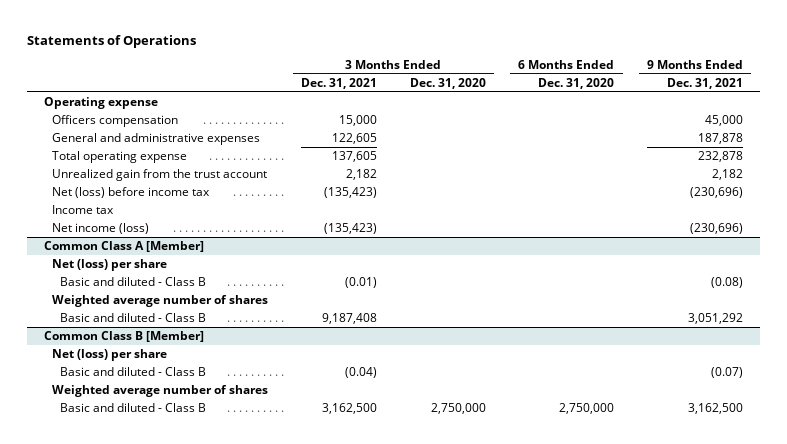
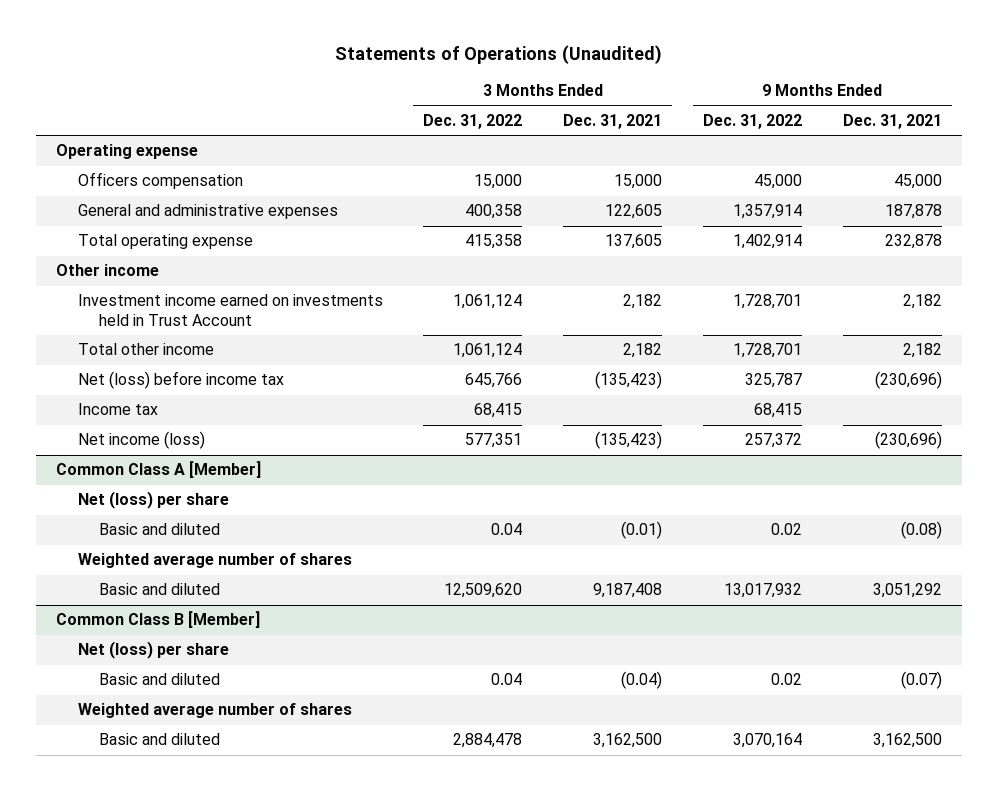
- Statements of Operations
+ Statements of Operations (Unaudited)
- | 3 Months Ended Dec. 31, 2021 | 3 Months Ended Dec. 31, 2020 | 6 Months Ended Dec. 31, 2020 | 9 Months Ended Dec. 31, 2021
+ | 3 Months Ended Dec. 31, 2022 | 3 Months Ended Dec. 31, 2021 | 9 Months Ended Dec. 31, 2022 | 9 Months Ended Dec. 31, 2021
- Unrealized gain from the trust account | 2,182 | | | 2,182
+ Other income
+ Investment income earned on investments held in Trust Account | 1,061,124 | 2,182 | 1,728,701 | 2,182
+ Total other income | 1,061,124 | 2,182 | 1,728,701 | 2,182
@ Common Class A [Member]
- Basic and diluted - Class B | (0.01) | | | (0.08)
+ Basic and diluted | 0.04 | (0.01) | 0.02 | (0.08)
- Basic and diluted - Class B | 9,187,408 | | | 3,051,292
+ Basic and diluted | 12,509,620 | 9,187,408 | 13,017,932 | 3,051,292
@ Common Class B [Member]
- Basic and diluted - Class B | (0.04) | | | (0.07)
+ Basic and diluted | 0.04 | (0.04) | 0.02 | (0.07)
- Basic and diluted - Class B | 3,162,500 | 2,750,000 | 2,750,000 | 3,162,500
+ Basic and diluted | 2,884,478 | 3,162,500 | 3,070,164 | 3,162,500

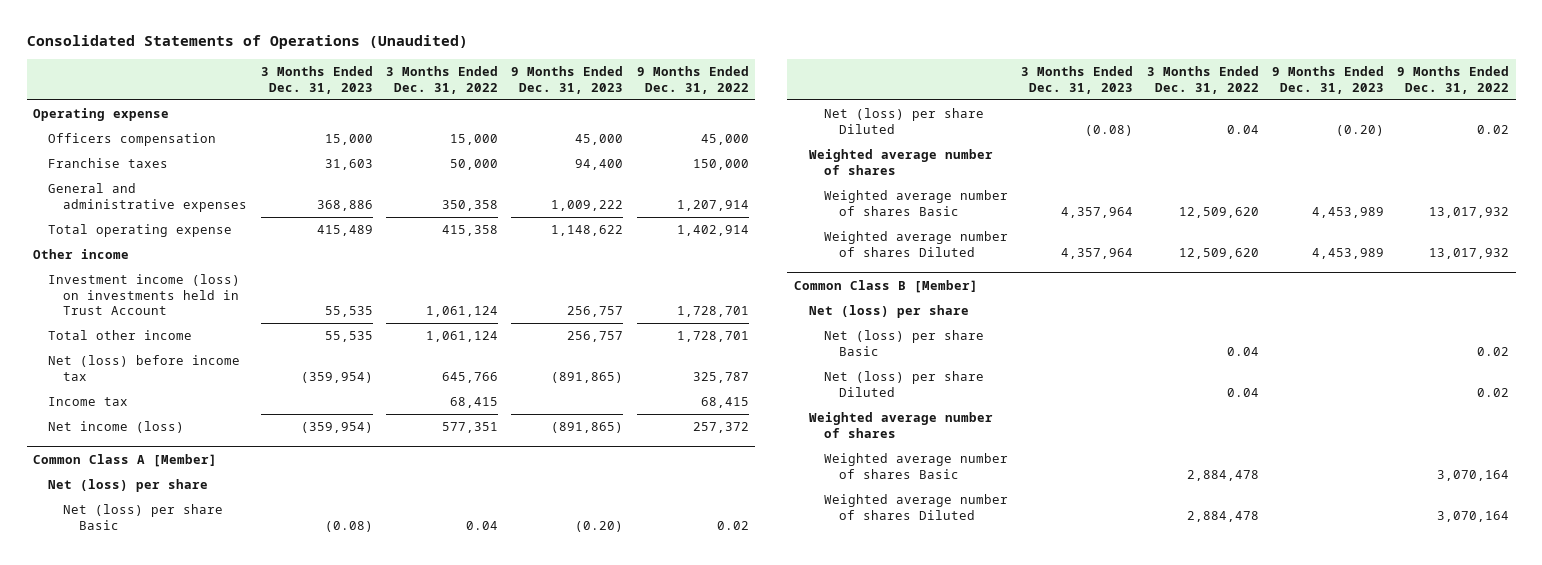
- Statements of Operations (Unaudited)
+ Consolidated Statements of Operations (Unaudited)
- | 3 Months Ended Dec. 31, 2022 | 3 Months Ended Dec. 31, 2021 | 9 Months Ended Dec. 31, 2022 | 9 Months Ended Dec. 31, 2021
+ | 3 Months Ended Dec. 31, 2023 | 3 Months Ended Dec. 31, 2022 | 9 Months Ended Dec. 31, 2023 | 9 Months Ended Dec. 31, 2022
- General and administrative expenses | 400,358 | 122,605 | 1,357,914 | 187,878
+ Franchise taxes | 31,603 | 50,000 | 94,400 | 150,000
+ General and administrative expenses | 368,886 | 350,358 | 1,009,222 | 1,207,914
- Investment income earned on investments held in Trust Account | 1,061,124 | 2,182 | 1,728,701 | 2,182
+ Investment income (loss) on investments held in Trust Account | 55,535 | 1,061,124 | 256,757 | 1,728,701
@ Common Class A [Member]
- Basic and diluted | 0.04 | (0.01) | 0.02 | (0.08)
+ Net (loss) per share Basic | (0.08) | 0.04 | (0.20) | 0.02
+ Net (loss) per share Diluted | (0.08) | 0.04 | (0.20) | 0.02
- Basic and diluted | 12,509,620 | 9,187,408 | 13,017,932 | 3,051,292
+ Weighted average number of shares Basic | 4,357,964 | 12,509,620 | 4,453,989 | 13,017,932
+ Weighted average number of shares Diluted | 4,357,964 | 12,509,620 | 4,453,989 | 13,017,932
@ Common Class B [Member]
- Basic and diluted | 0.04 | (0.04) | 0.02 | (0.07)
+ Net (loss) per share Basic | | 0.04 | | 0.02
+ Net (loss) per share Diluted | | 0.04 | | 0.02
- Basic and diluted | 2,884,478 | 3,162,500 | 3,070,164 | 3,162,500
+ Weighted average number of shares Basic | | 2,884,478 | | 3,070,164
+ Weighted average number of shares Diluted | | 2,884,478 | | 3,070,164

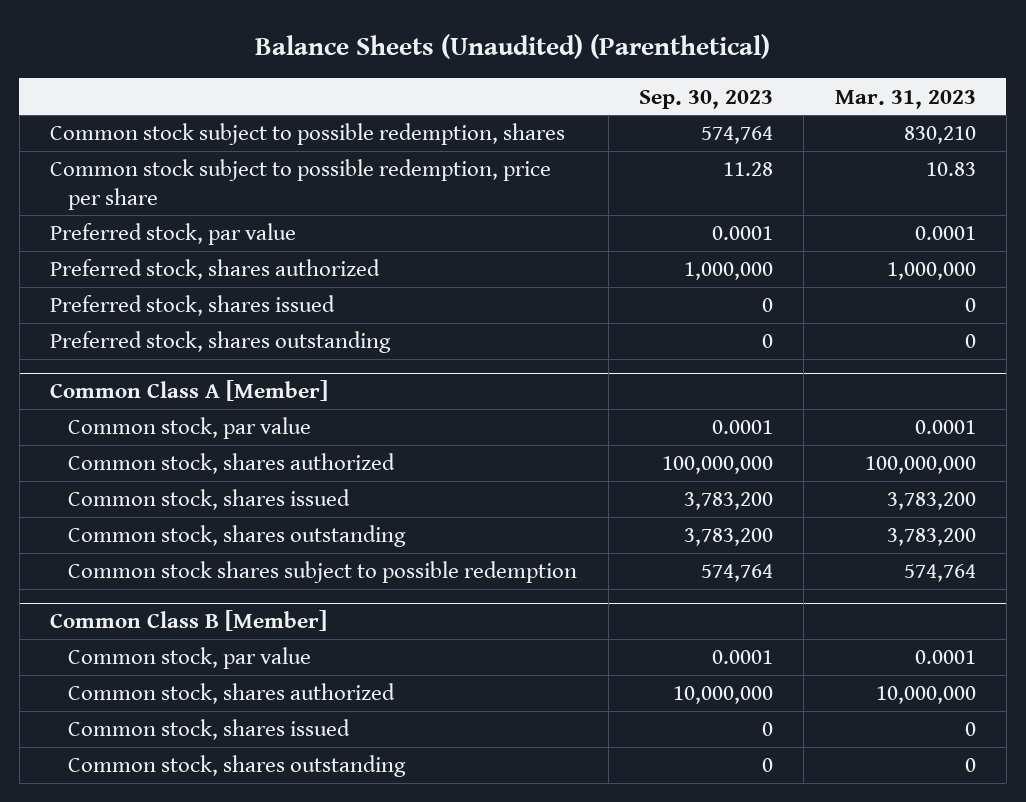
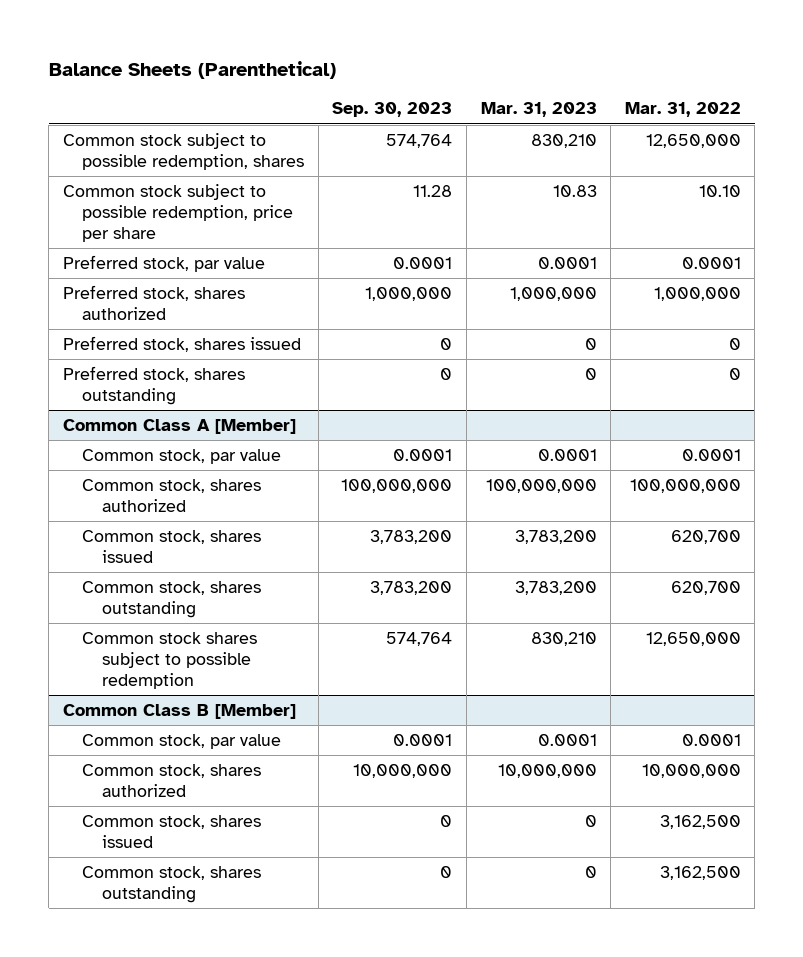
- Balance Sheets (Unaudited) (Parenthetical)
+ Balance Sheets (Parenthetical)
- | Sep. 30, 2023 | Mar. 31, 2023
+ | Sep. 30, 2023 | Mar. 31, 2023 | Mar. 31, 2022
@ Common Class A [Member]
- Common stock shares subject to possible redemption | 574,764 | 574,764
+ Common stock shares subject to possible redemption | 574,764 | 830,210 | 12,650,000

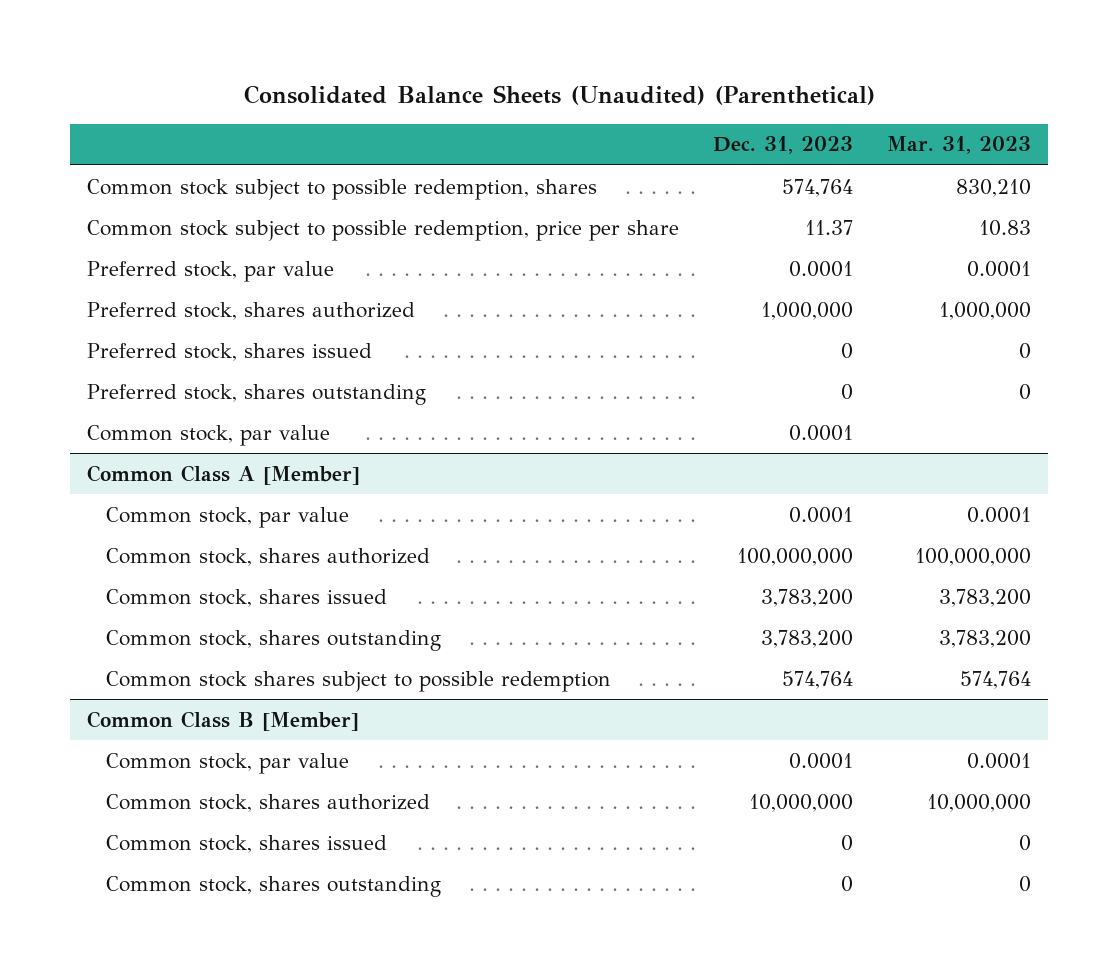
- Balance Sheets (Parenthetical)
+ Consolidated Balance Sheets (Unaudited) (Parenthetical)
- | Sep. 30, 2023 | Mar. 31, 2023 | Mar. 31, 2022
+ | Dec. 31, 2023 | Mar. 31, 2023
+ Common stock, par value | 0.0001 |
@ Common Class A [Member]
- Common stock shares subject to possible redemption | 574,764 | 830,210 | 12,650,000
+ Common stock shares subject to possible redemption | 574,764 | 574,764

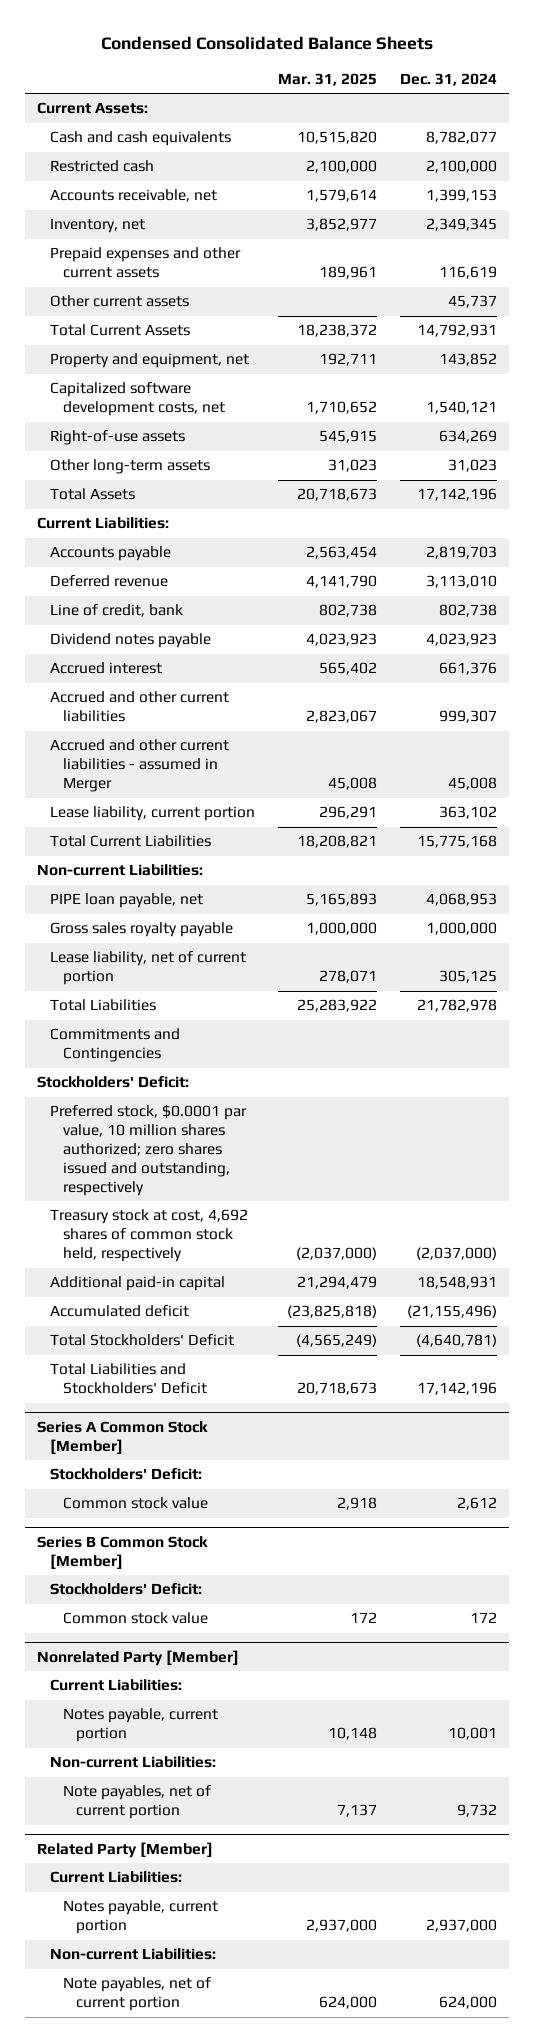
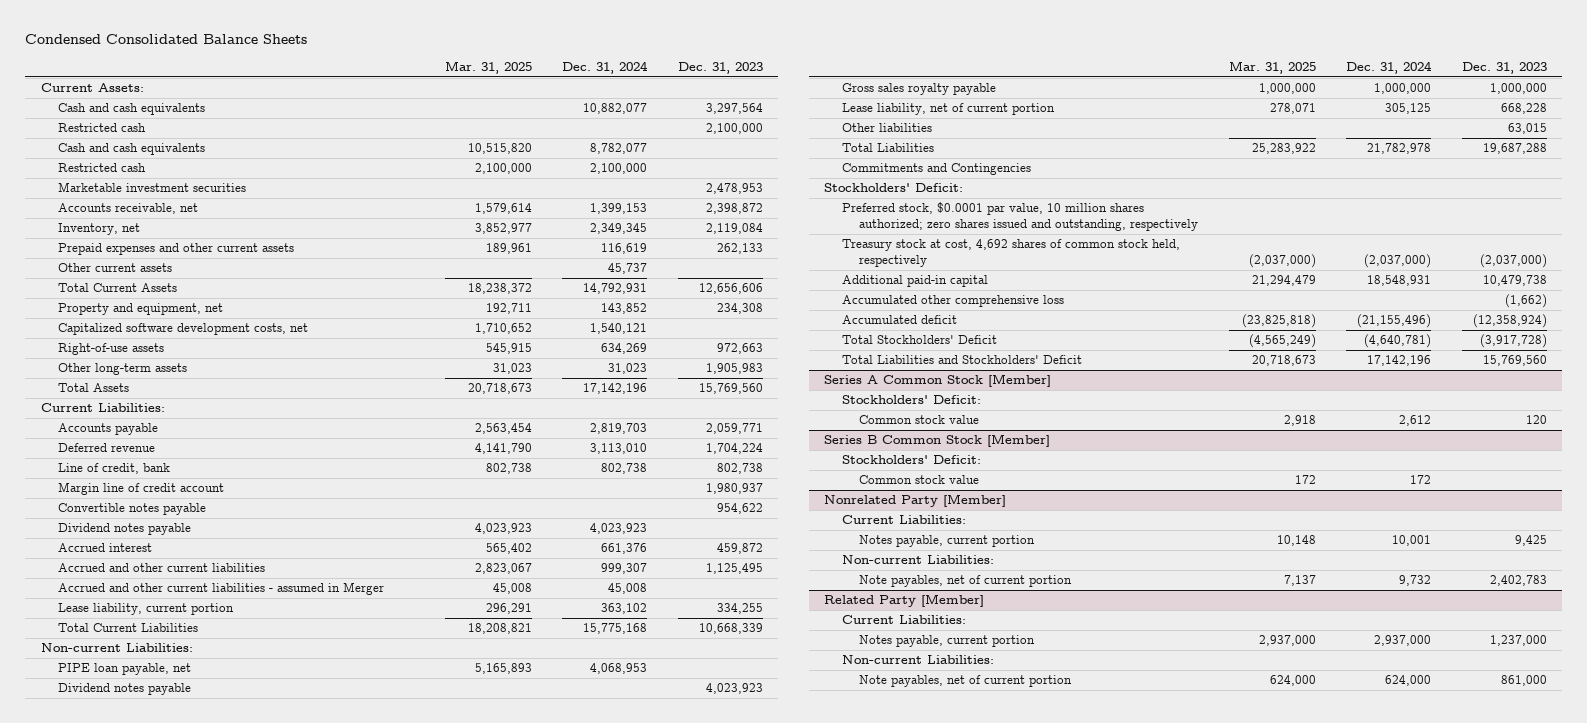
- | Mar. 31, 2025 | Dec. 31, 2024
+ | Mar. 31, 2025 | Dec. 31, 2024 | Dec. 31, 2023
+ Cash and cash equivalents | | 10,882,077 | 3,297,564
+ Restricted cash | | | 2,100,000
+ Marketable investment securities | | | 2,478,953
+ Margin line of credit account | | | 1,980,937
+ Convertible notes payable | | | 954,622
+ Dividend notes payable | | | 4,023,923
+ Other liabilities | | | 63,015
+ Accumulated other comprehensive loss | | | (1,662)

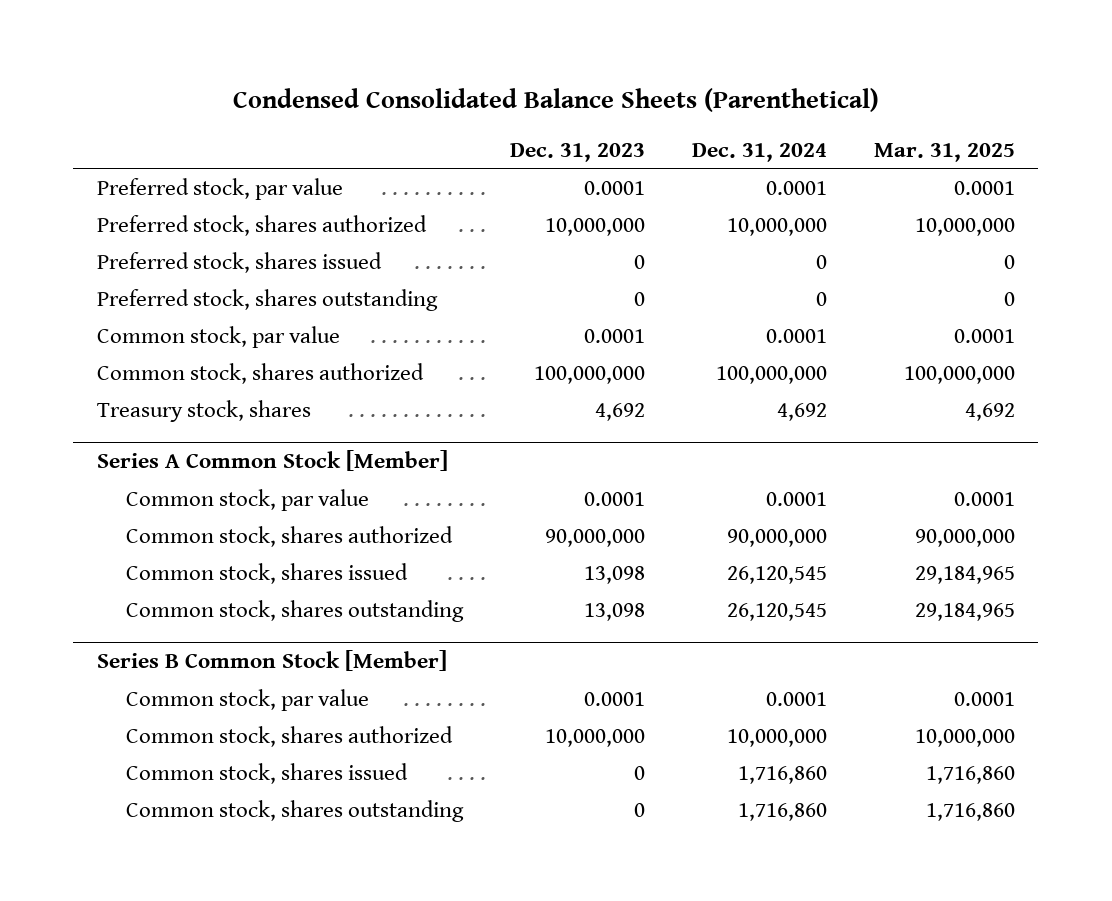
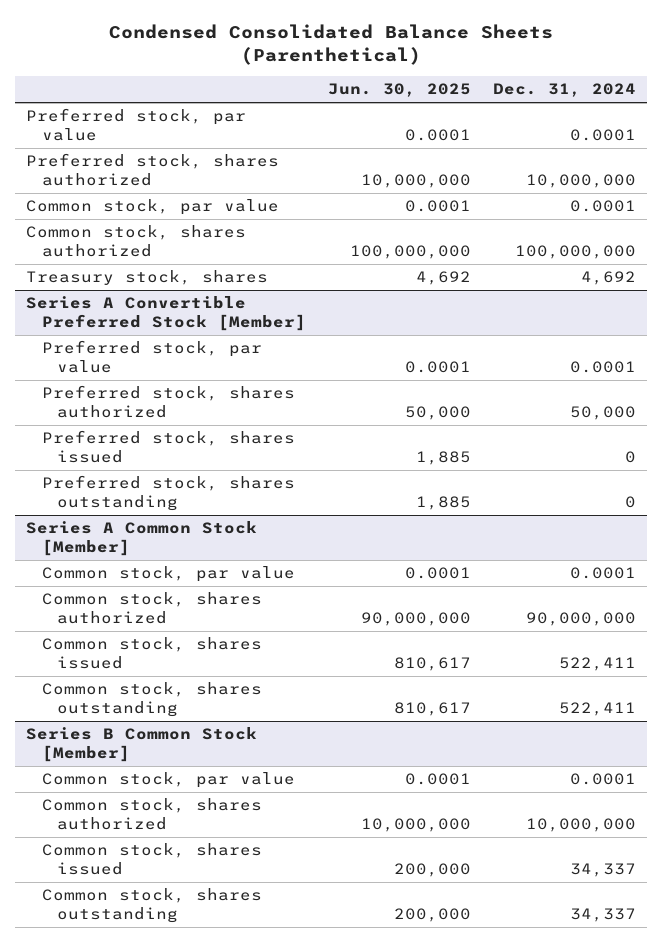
- | Dec. 31, 2023 | Dec. 31, 2024 | Mar. 31, 2025
+ | Jun. 30, 2025 | Dec. 31, 2024
- Preferred stock, shares issued | 0 | 0 | 0
- Preferred stock, shares outstanding | 0 | 0 | 0
+ Series A Convertible Preferred Stock [Member]
+ Preferred stock, par value | 0.0001 | 0.0001
+ Preferred stock, shares authorized | 50,000 | 50,000
+ Preferred stock, shares issued | 1,885 | 0
+ Preferred stock, shares outstanding | 1,885 | 0
@ Series A Common Stock [Member]
- Common stock, shares issued | 13,098 | 26,120,545 | 29,184,965
- Common stock, shares outstanding | 13,098 | 26,120,545 | 29,184,965
+ Common stock, shares issued | 810,617 | 522,411
+ Common stock, shares outstanding | 810,617 | 522,411
@ Series B Common Stock [Member]
- Common stock, shares issued | 0 | 1,716,860 | 1,716,860
- Common stock, shares outstanding | 0 | 1,716,860 | 1,716,860
+ Common stock, shares issued | 200,000 | 34,337
+ Common stock, shares outstanding | 200,000 | 34,337

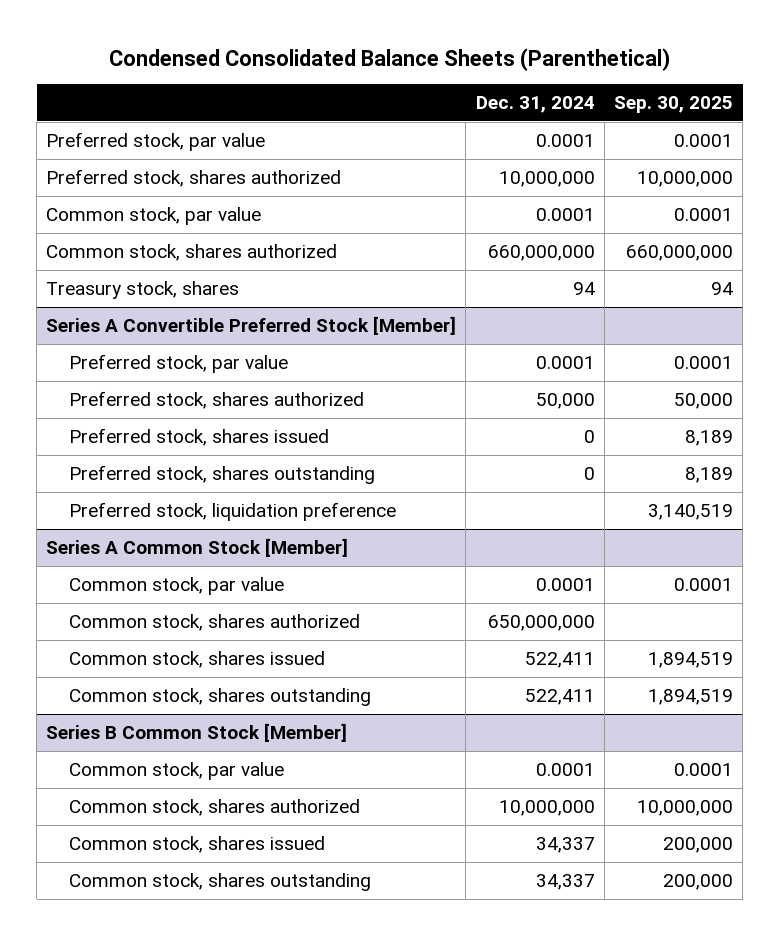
- | Jun. 30, 2025 | Dec. 31, 2024
+ | Dec. 31, 2024 | Sep. 30, 2025
- Common stock, shares authorized | 100,000,000 | 100,000,000
- Treasury stock, shares | 4,692 | 4,692
+ Common stock, shares authorized | 660,000,000 | 660,000,000
+ Treasury stock, shares | 94 | 94
@ Series A Convertible Preferred Stock [Member]
+ Preferred stock, liquidation preference | | 3,140,519
@ Series A Common Stock [Member]
- Common stock, shares authorized | 90,000,000 | 90,000,000
+ Common stock, shares authorized | 650,000,000 |

